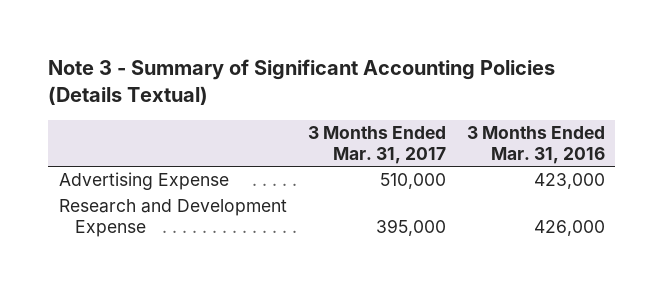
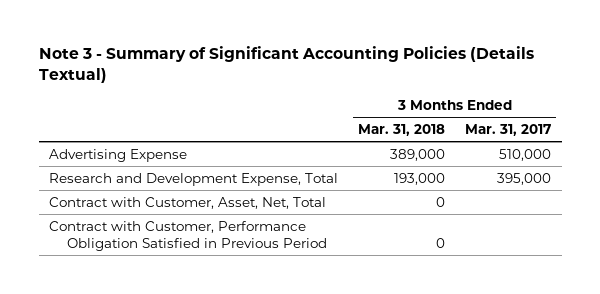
- | 3 Months Ended Mar. 31, 2017 | 3 Months Ended Mar. 31, 2016
+ | 3 Months Ended Mar. 31, 2018 | 3 Months Ended Mar. 31, 2017
- Research and Development Expense | 395,000 | 426,000
+ Research and Development Expense, Total | 193,000 | 395,000
+ Contract with Customer, Asset, Net, Total | 0 |
+ Contract with Customer, Performance Obligation Satisfied in Previous Period | 0 |

